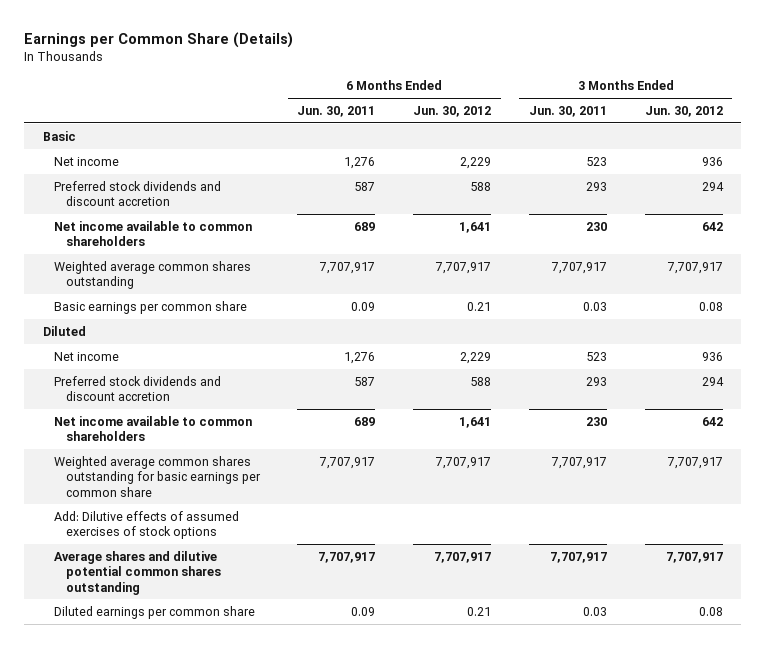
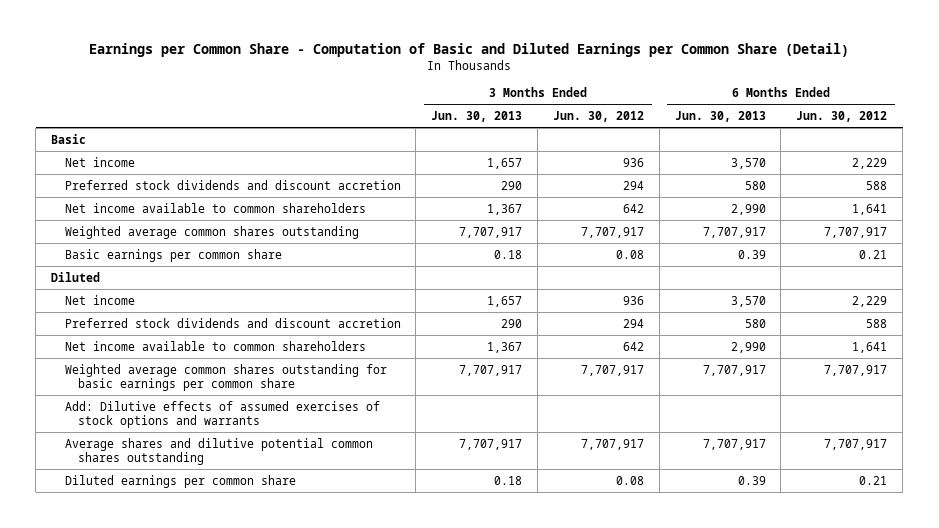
- Earnings per Common Share (Details)
+ Earnings per Common Share - Computation of Basic and Diluted Earnings per Common Share (Detail)
- | 6 Months Ended Jun. 30, 2011 | 6 Months Ended Jun. 30, 2012 | 3 Months Ended Jun. 30, 2011 | 3 Months Ended Jun. 30, 2012
+ | 3 Months Ended Jun. 30, 2013 | 3 Months Ended Jun. 30, 2012 | 6 Months Ended Jun. 30, 2013 | 6 Months Ended Jun. 30, 2012
- Add: Dilutive effects of assumed exercises of stock options
+ Add: Dilutive effects of assumed exercises of stock options and warrants

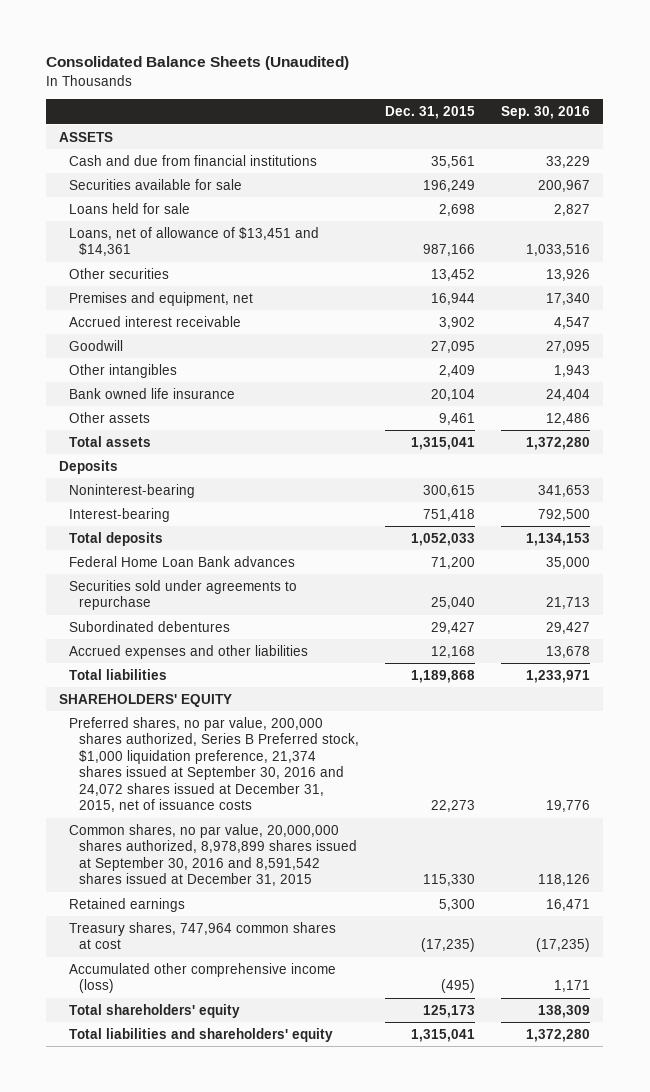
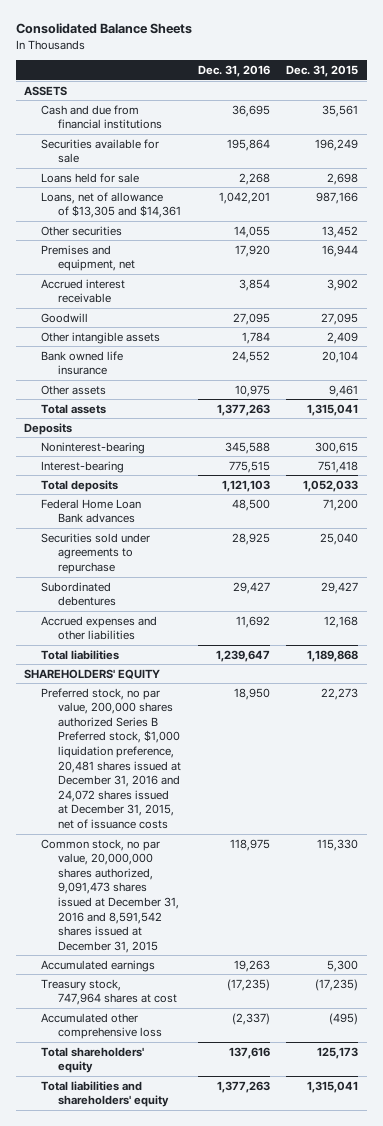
- Consolidated Balance Sheets (Unaudited)
+ Consolidated Balance Sheets
- | Dec. 31, 2015 | Sep. 30, 2016
+ | Dec. 31, 2016 | Dec. 31, 2015
- Loans, net of allowance of $13,451 and $14,361 | 987,166 | 1,033,516
+ Loans, net of allowance of $13,305 and $14,361 | 1,042,201 | 987,166
- Other intangibles | 2,409 | 1,943
+ Other intangible assets | 1,784 | 2,409
- Preferred shares, no par value, 200,000 shares authorized, Series B Preferred stock, $1,000 liquidation preference, 21,374 shares issued at September 30, 2016 and 24,072 shares issued at December 31, 2015, net of issuance costs | 22,273 | 19,776
- Common shares, no par value, 20,000,000 shares authorized, 8,978,899 shares issued at September 30, 2016 and 8,591,542 shares issued at December 31, 2015 | 115,330 | 118,126
- Retained earnings | 5,300 | 16,471
- Treasury shares, 747,964 common shares at cost | (17,235) | (17,235)
- Accumulated other comprehensive income (loss) | (495) | 1,171
+ Preferred stock, no par value, 200,000 shares authorized Series B Preferred stock, $1,000 liquidation preference, 20,481 shares issued at December 31, 2016 and 24,072 shares issued at December 31, 2015, net of issuance costs | 18,950 | 22,273
+ Common stock, no par value, 20,000,000 shares authorized, 9,091,473 shares issued at December 31, 2016 and 8,591,542 shares issued at December 31, 2015 | 118,975 | 115,330
+ Accumulated earnings | 19,263 | 5,300
+ Treasury stock, 747,964 shares at cost | (17,235) | (17,235)
+ Accumulated other comprehensive loss | (2,337) | (495)

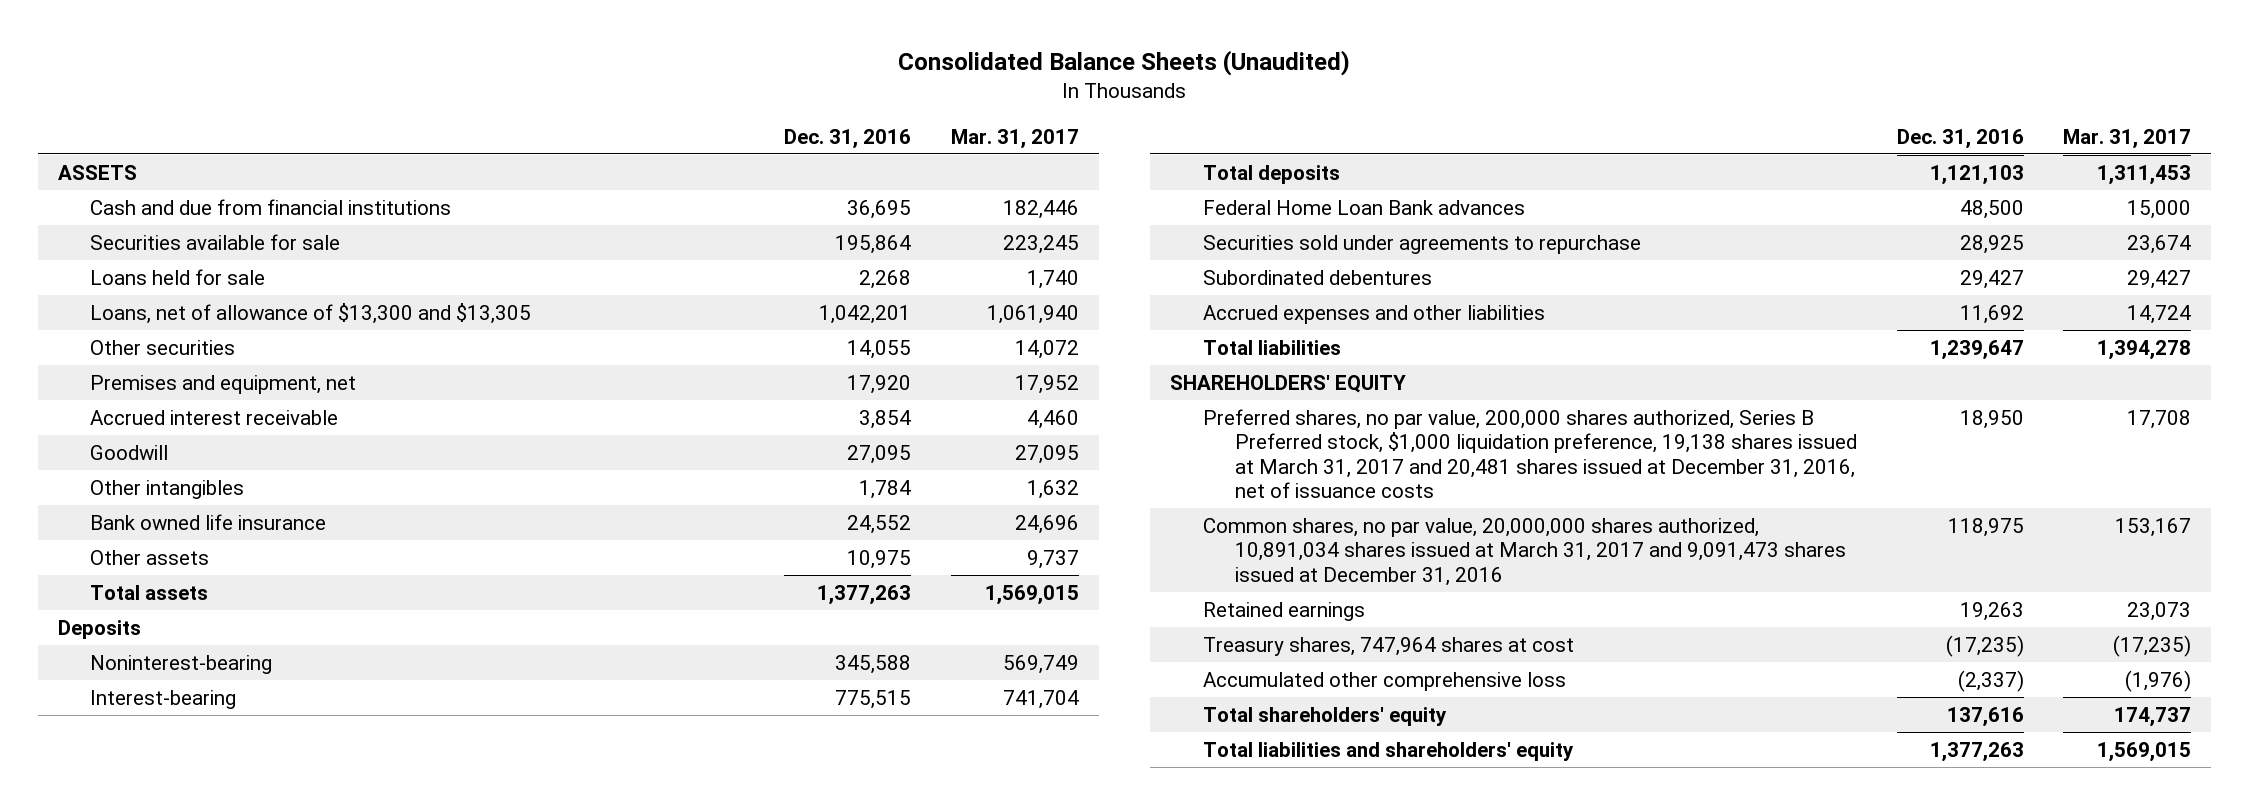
- Consolidated Balance Sheets
+ Consolidated Balance Sheets (Unaudited)
- | Dec. 31, 2016 | Dec. 31, 2015
+ | Dec. 31, 2016 | Mar. 31, 2017
- Loans, net of allowance of $13,305 and $14,361 | 1,042,201 | 987,166
+ Loans, net of allowance of $13,300 and $13,305 | 1,042,201 | 1,061,940
- Other intangible assets | 1,784 | 2,409
+ Other intangibles | 1,784 | 1,632
- Preferred stock, no par value, 200,000 shares authorized Series B Preferred stock, $1,000 liquidation preference, 20,481 shares issued at December 31, 2016 and 24,072 shares issued at December 31, 2015, net of issuance costs | 18,950 | 22,273
- Common stock, no par value, 20,000,000 shares authorized, 9,091,473 shares issued at December 31, 2016 and 8,591,542 shares issued at December 31, 2015 | 118,975 | 115,330
- Accumulated earnings | 19,263 | 5,300
- Treasury stock, 747,964 shares at cost | (17,235) | (17,235)
+ Preferred shares, no par value, 200,000 shares authorized, Series B Preferred stock, $1,000 liquidation preference, 19,138 shares issued at March 31, 2017 and 20,481 shares issued at December 31, 2016, net of issuance costs | 18,950 | 17,708
+ Common shares, no par value, 20,000,000 shares authorized, 10,891,034 shares issued at March 31, 2017 and 9,091,473 shares issued at December 31, 2016 | 118,975 | 153,167
+ Retained earnings | 19,263 | 23,073
+ Treasury shares, 747,964 shares at cost | (17,235) | (17,235)

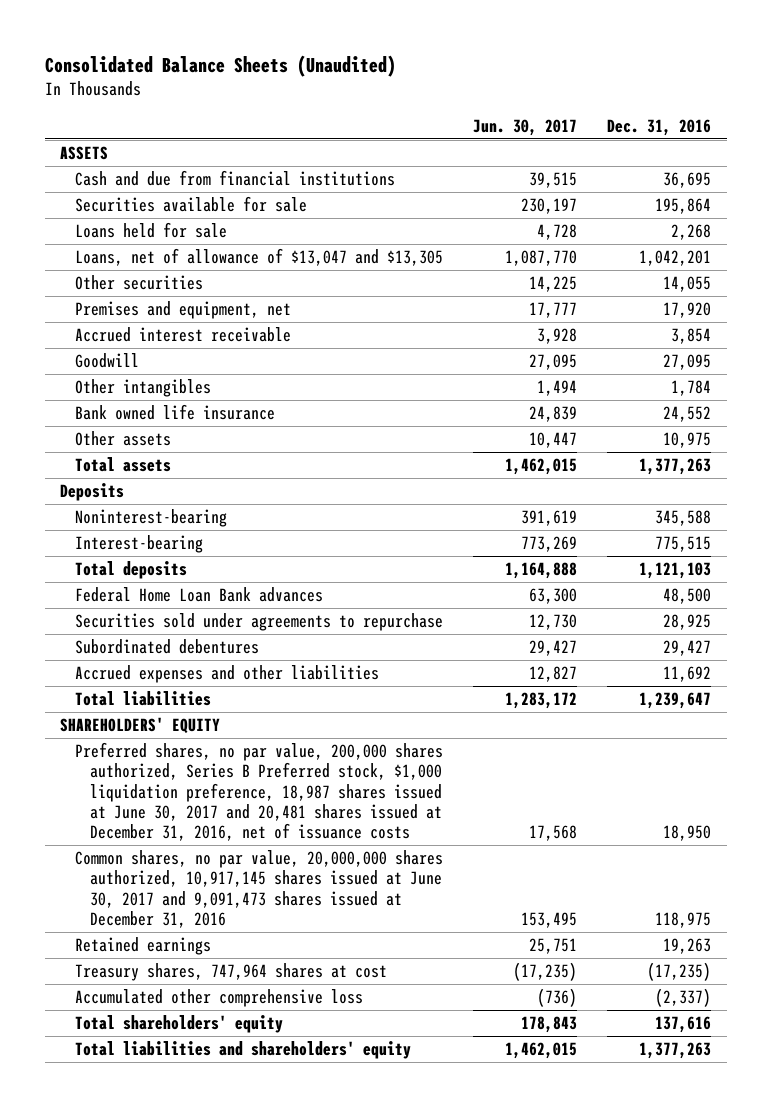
- | Dec. 31, 2016 | Mar. 31, 2017
+ | Jun. 30, 2017 | Dec. 31, 2016
- Loans, net of allowance of $13,300 and $13,305 | 1,042,201 | 1,061,940
+ Loans, net of allowance of $13,047 and $13,305 | 1,087,770 | 1,042,201
- Preferred shares, no par value, 200,000 shares authorized, Series B Preferred stock, $1,000 liquidation preference, 19,138 shares issued at March 31, 2017 and 20,481 shares issued at December 31, 2016, net of issuance costs | 18,950 | 17,708
- Common shares, no par value, 20,000,000 shares authorized, 10,891,034 shares issued at March 31, 2017 and 9,091,473 shares issued at December 31, 2016 | 118,975 | 153,167
+ Preferred shares, no par value, 200,000 shares authorized, Series B Preferred stock, $1,000 liquidation preference, 18,987 shares issued at June 30, 2017 and 20,481 shares issued at December 31, 2016, net of issuance costs | 17,568 | 18,950
+ Common shares, no par value, 20,000,000 shares authorized, 10,917,145 shares issued at June 30, 2017 and 9,091,473 shares issued at December 31, 2016 | 153,495 | 118,975

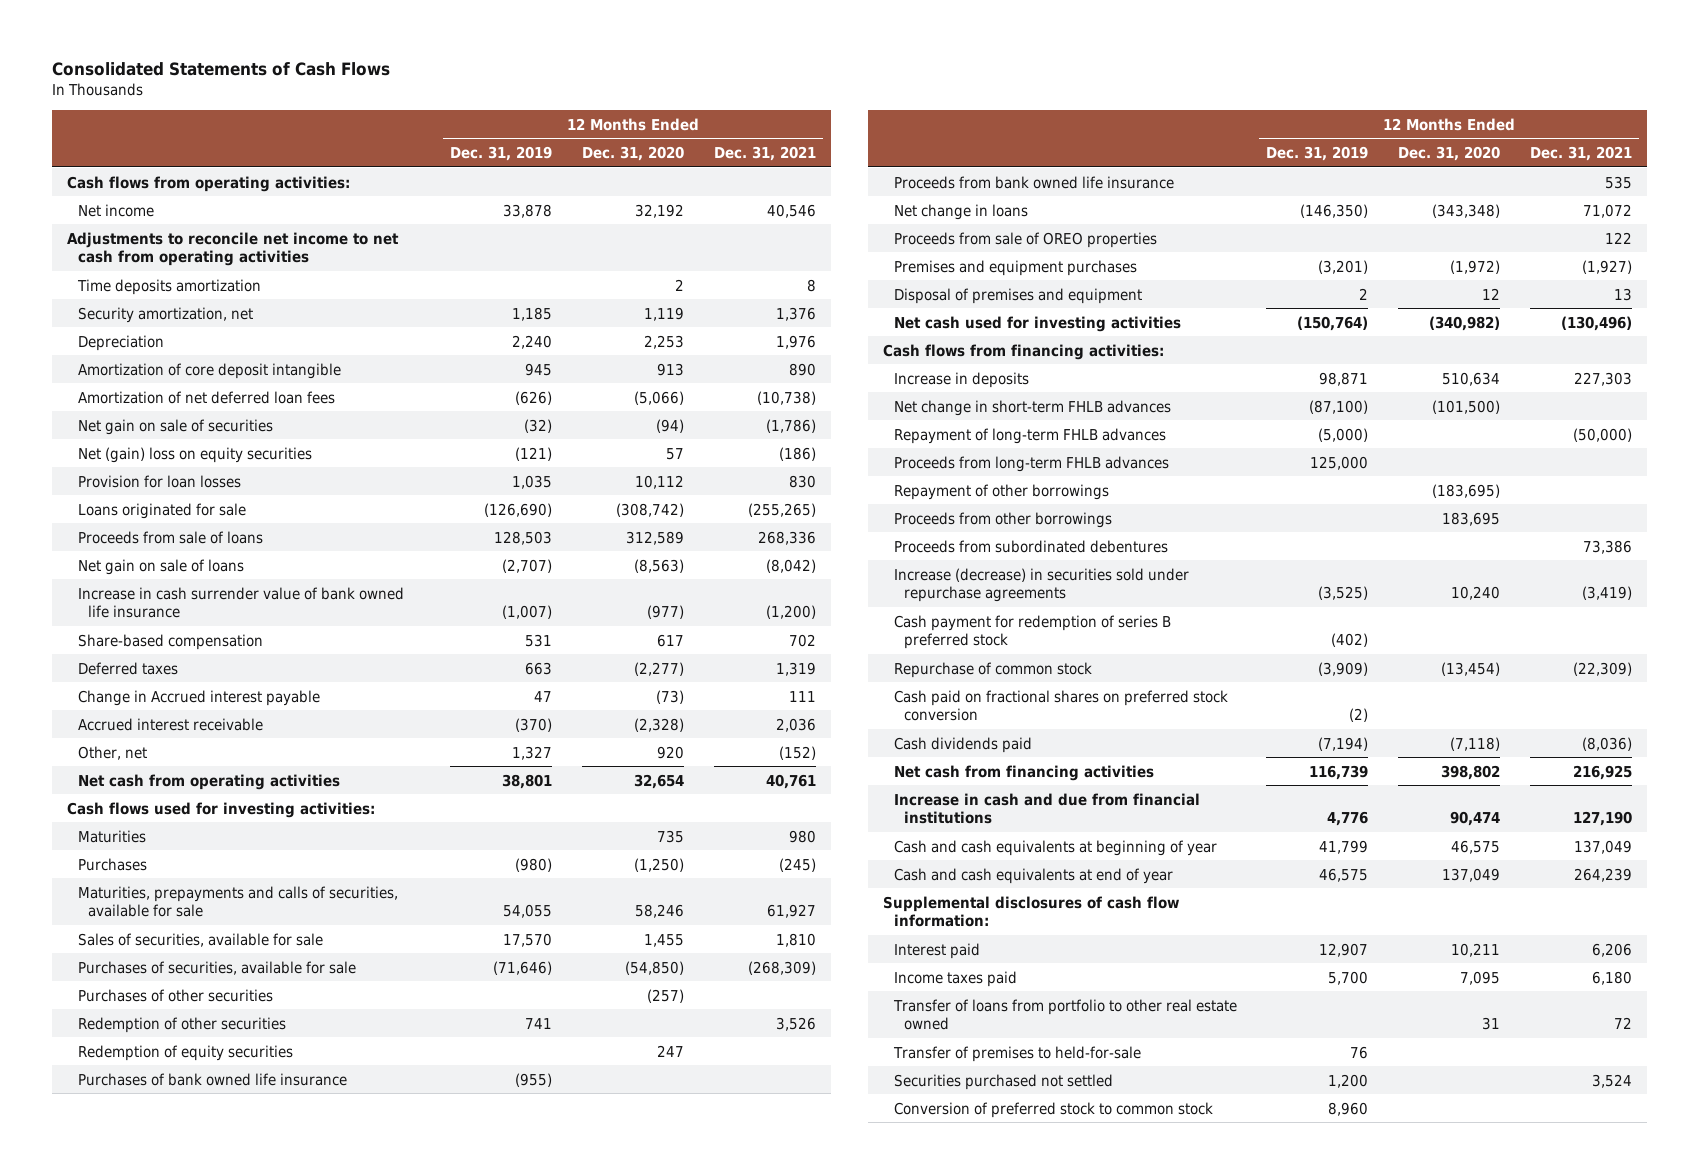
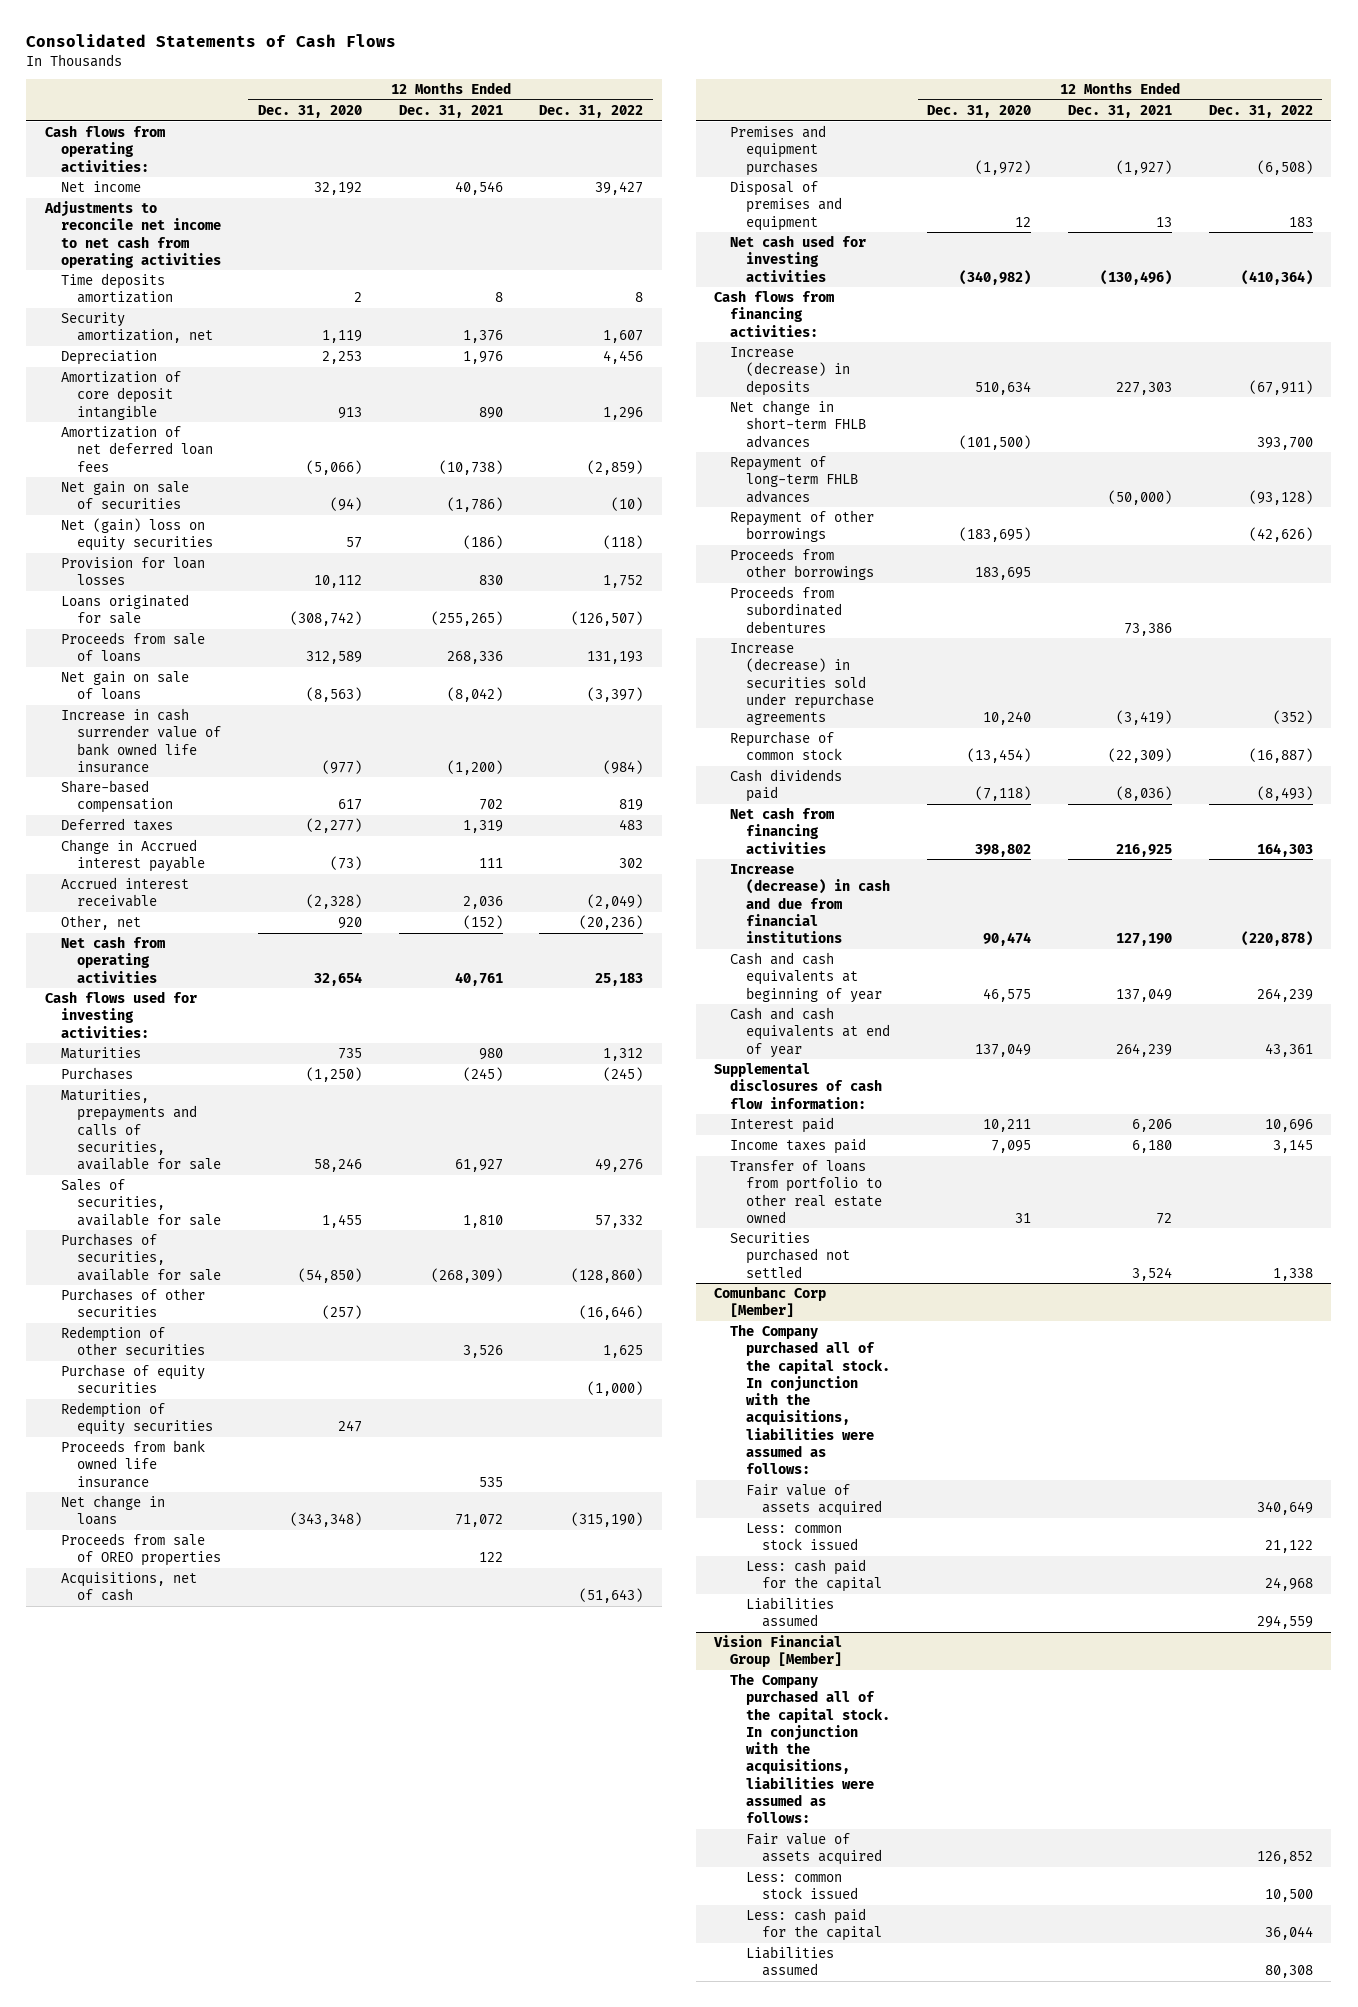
- | 12 Months Ended Dec. 31, 2019 | 12 Months Ended Dec. 31, 2020 | 12 Months Ended Dec. 31, 2021
+ | 12 Months Ended Dec. 31, 2020 | 12 Months Ended Dec. 31, 2021 | 12 Months Ended Dec. 31, 2022
+ Purchase of equity securities | | | (1,000)
- Purchases of bank owned life insurance | (955) | |
+ Acquisitions, net of cash | | | (51,643)
- Increase in deposits | 98,871 | 510,634 | 227,303
+ Increase (decrease) in deposits | 510,634 | 227,303 | (67,911)
- Proceeds from long-term FHLB advances | 125,000 | |
- Cash payment for redemption of series B preferred stock | (402) | |
- Cash paid on fractional shares on preferred stock conversion | (2) | |
- Increase in cash and due from financial institutions | 4,776 | 90,474 | 127,190
+ Increase (decrease) in cash and due from financial institutions | 90,474 | 127,190 | (220,878)
- Transfer of premises to held-for-sale | 76 | |
- Conversion of preferred stock to common stock | 8,960 | |
+ Comunbanc Corp [Member]
+ The Company purchased all of the capital stock. In conjunction with the acquisitions, liabilities were assumed as follows:
+ Fair value of assets acquired | | | 340,649
+ Less: common stock issued | | | 21,122
+ Less: cash paid for the capital | | | 24,968
+ Liabilities assumed | | | 294,559
+ Vision Financial Group [Member]
+ The Company purchased all of the capital stock. In conjunction with the acquisitions, liabilities were assumed as follows:
+ Fair value of assets acquired | | | 126,852
+ Less: common stock issued | | | 10,500
+ Less: cash paid for the capital | | | 36,044
+ Liabilities assumed | | | 80,308

